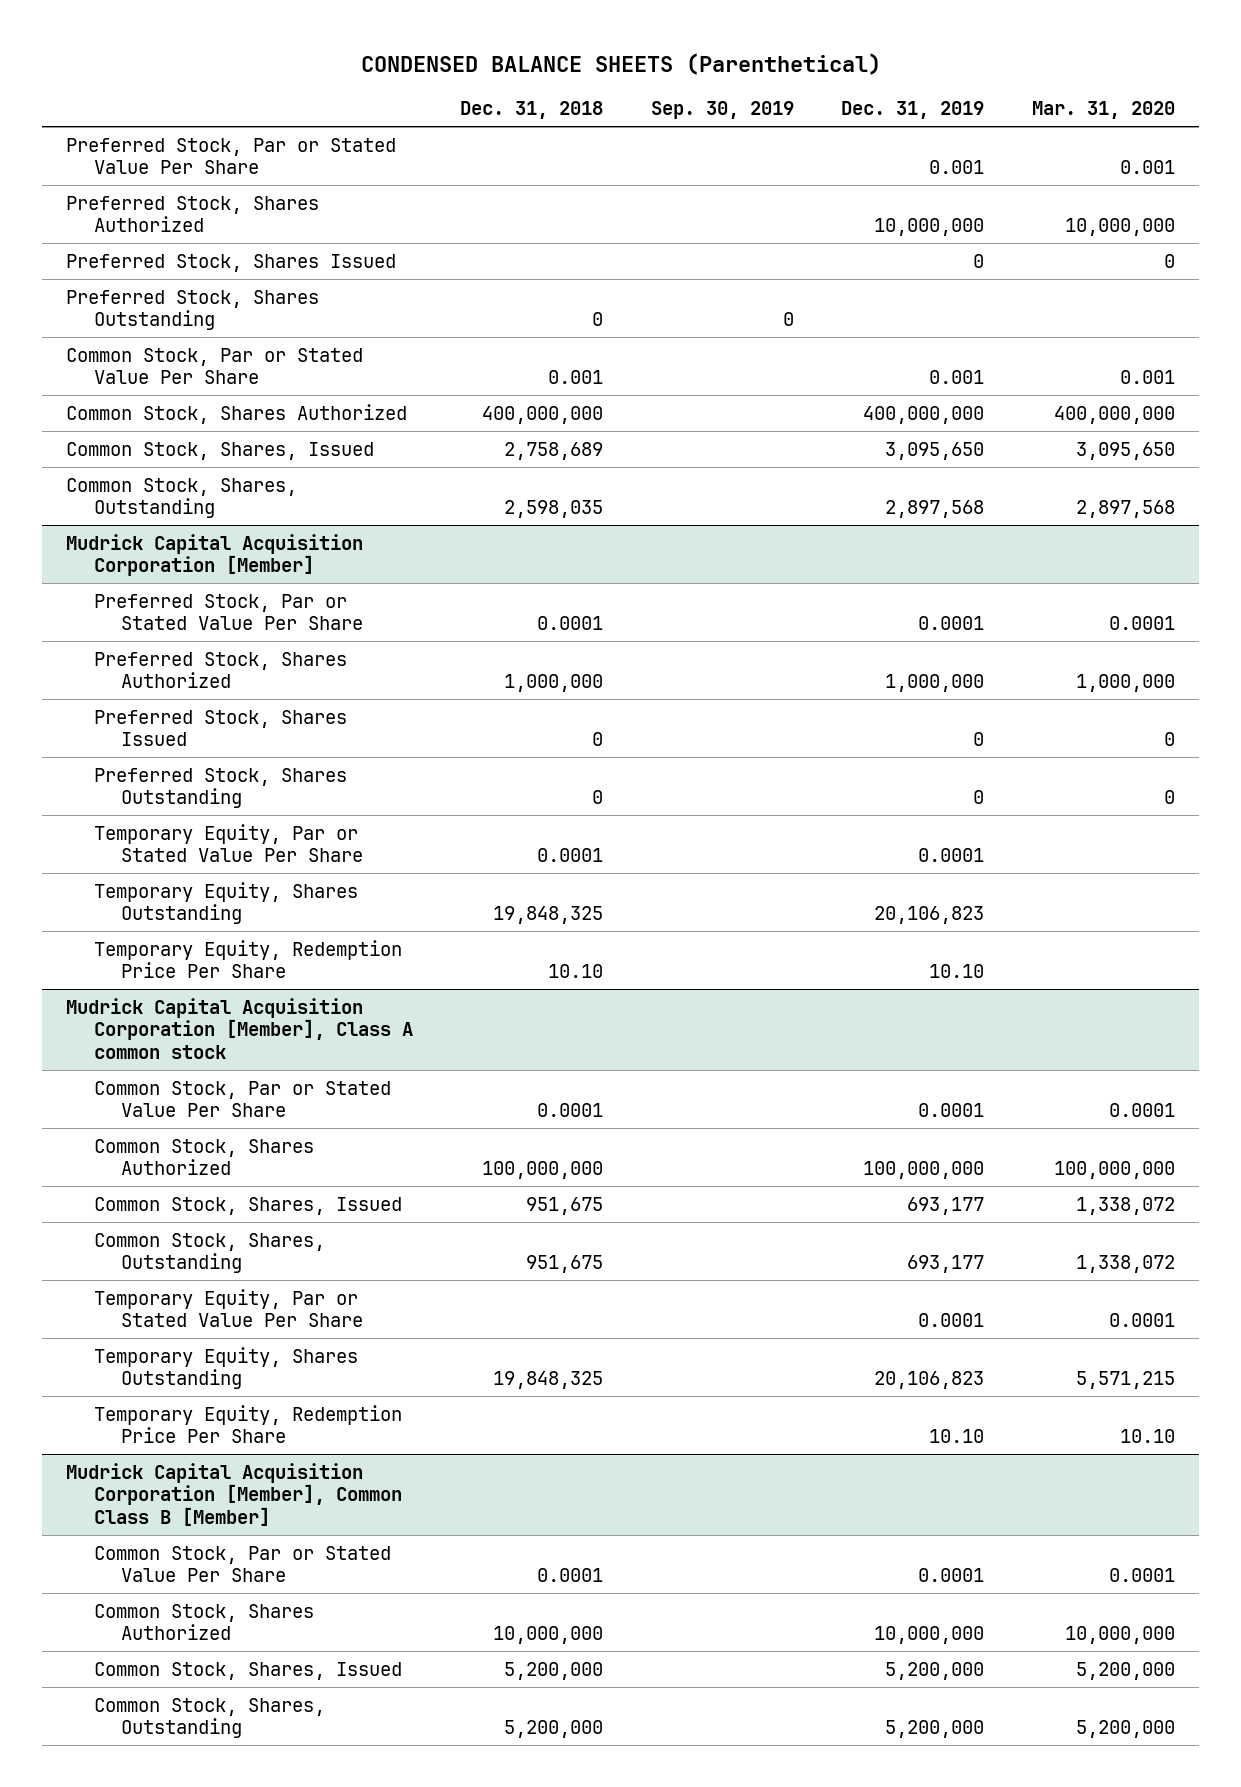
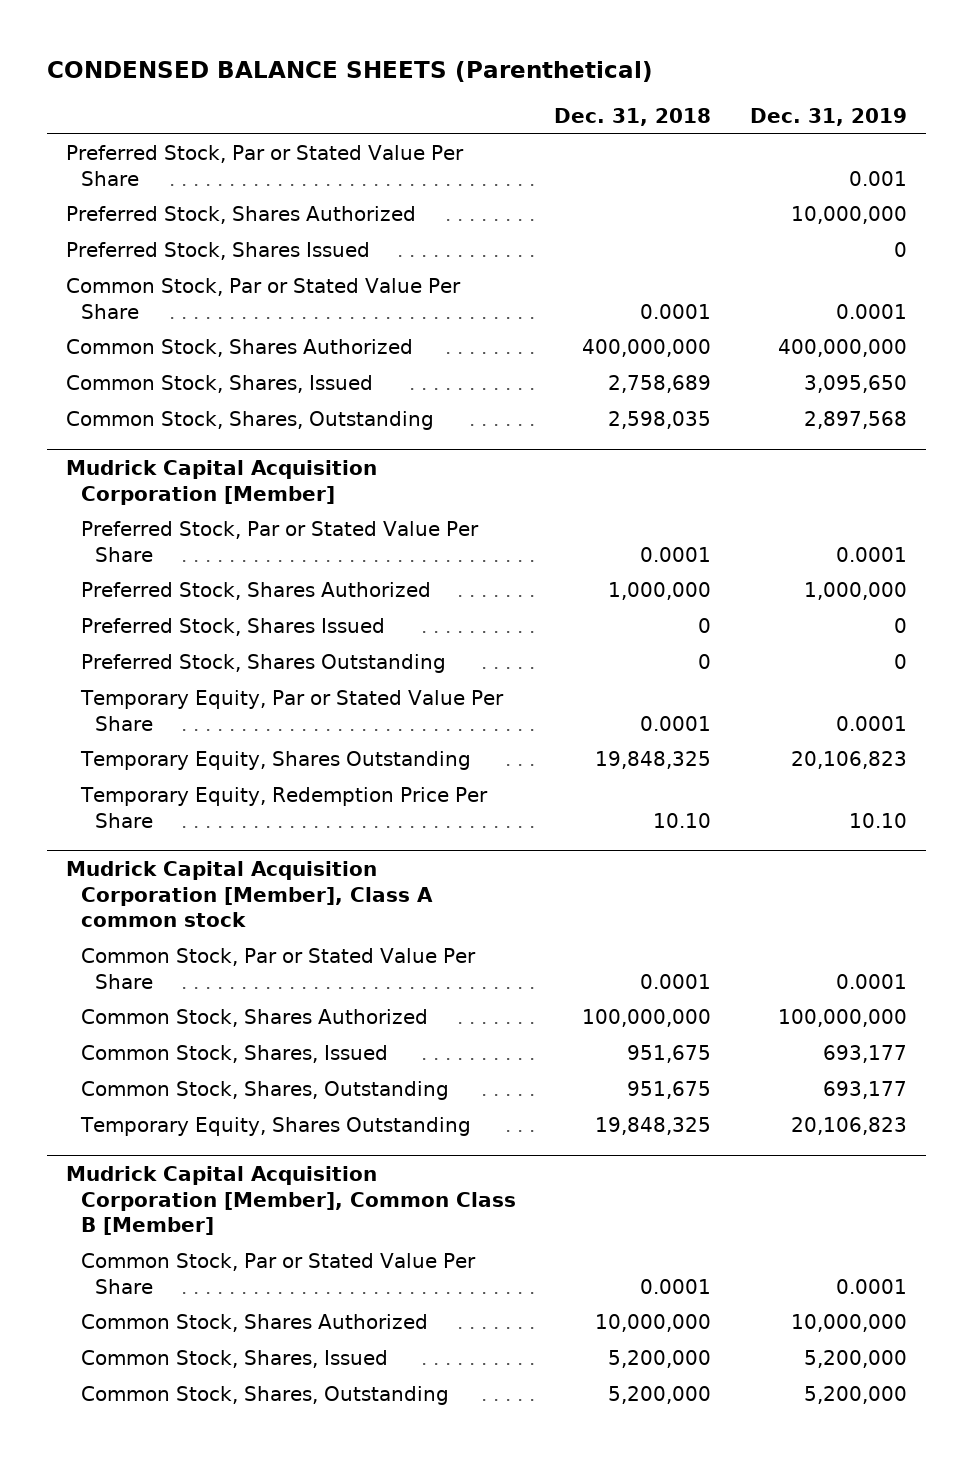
- | Dec. 31, 2018 | Sep. 30, 2019 | Dec. 31, 2019 | Mar. 31, 2020
+ | Dec. 31, 2018 | Dec. 31, 2019
- Preferred Stock, Shares Outstanding | 0 | 0 | |
- Common Stock, Par or Stated Value Per Share | 0.001 | | 0.001 | 0.001
+ Common Stock, Par or Stated Value Per Share | 0.0001 | 0.0001
@ Mudrick Capital Acquisition Corporation [Member], Class A common stock
- Temporary Equity, Par or Stated Value Per Share | | | 0.0001 | 0.0001
- Temporary Equity, Redemption Price Per Share | | | 10.10 | 10.10

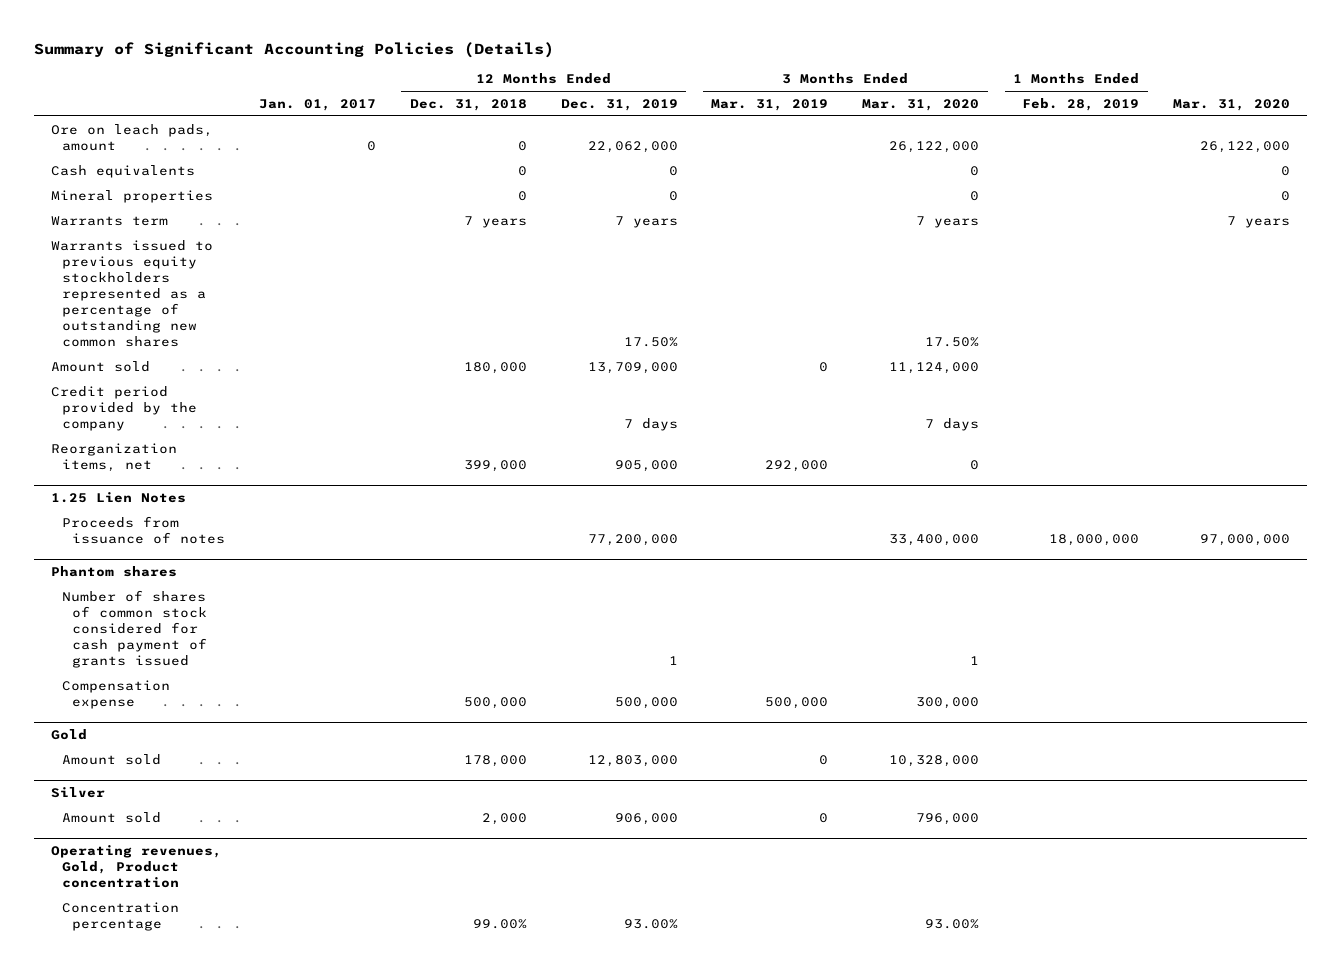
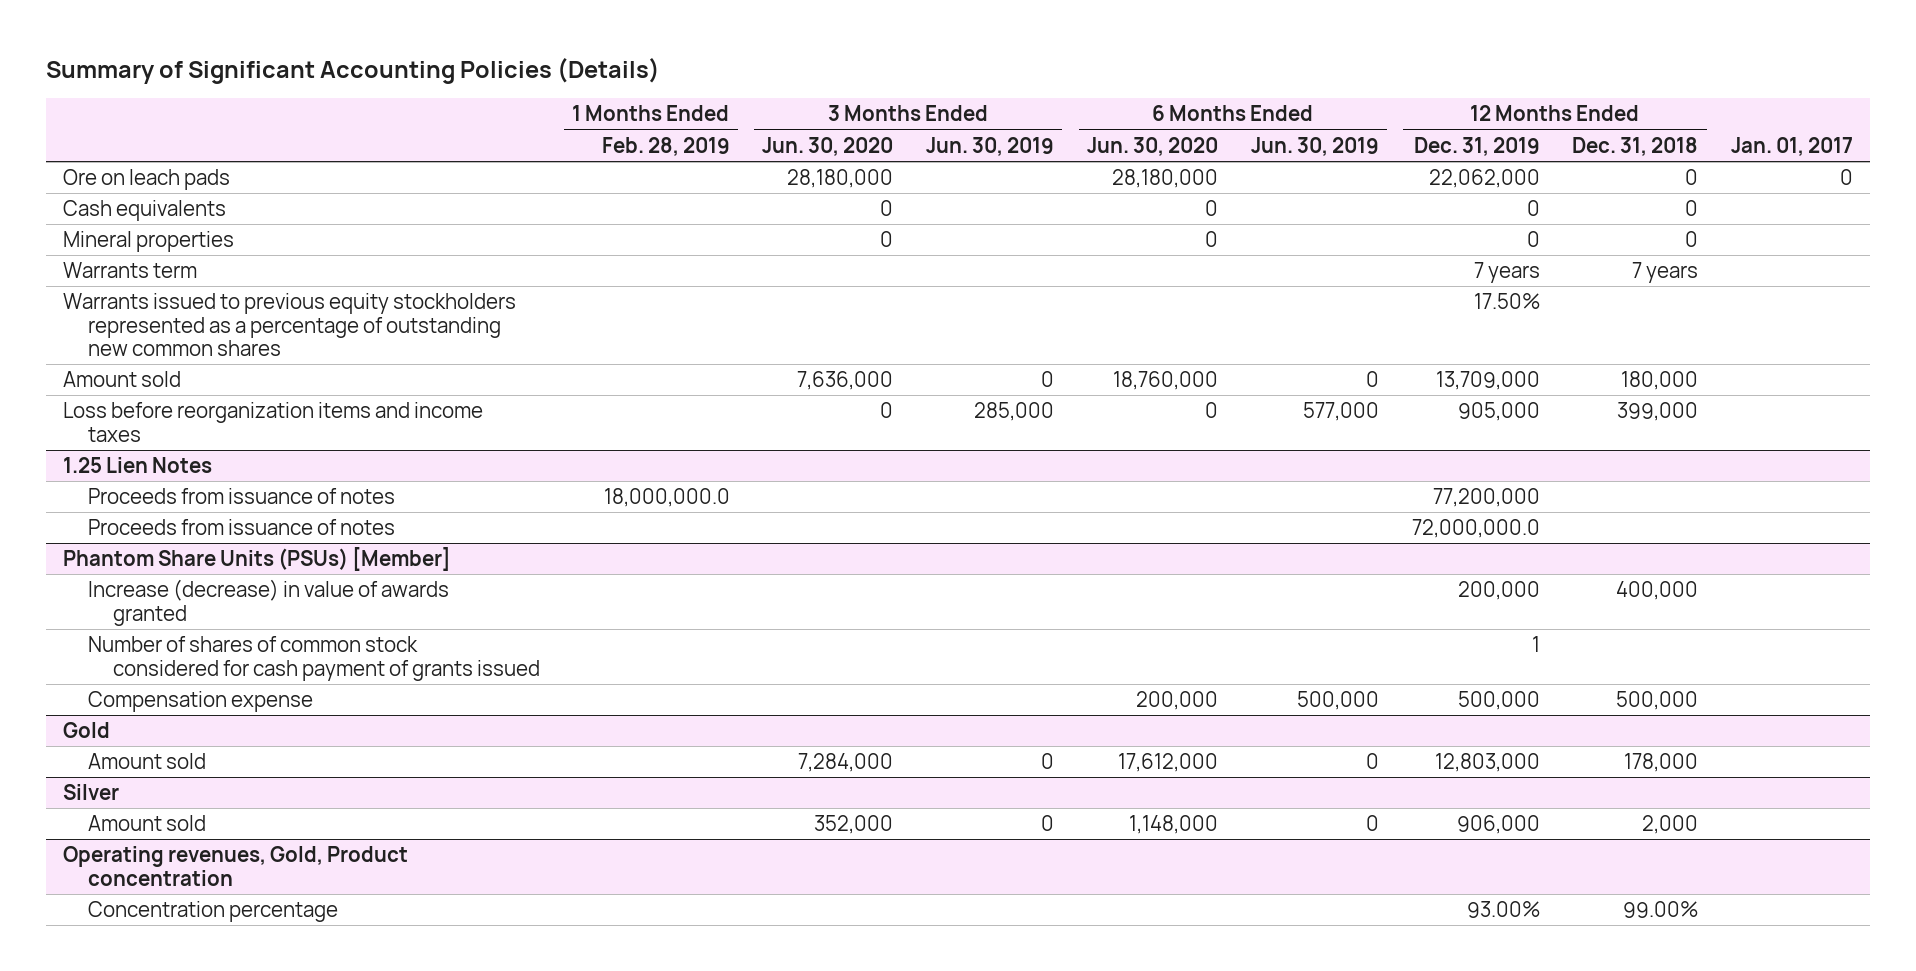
- | Jan. 01, 2017 | 12 Months Ended Dec. 31, 2018 | 12 Months Ended Dec. 31, 2019 | 3 Months Ended Mar. 31, 2019 | 3 Months Ended Mar. 31, 2020 | 1 Months Ended Feb. 28, 2019 | Mar. 31, 2020
+ | 1 Months Ended Feb. 28, 2019 | 3 Months Ended Jun. 30, 2020 | 3 Months Ended Jun. 30, 2019 | 6 Months Ended Jun. 30, 2020 | 6 Months Ended Jun. 30, 2019 | 12 Months Ended Dec. 31, 2019 | 12 Months Ended Dec. 31, 2018 | Jan. 01, 2017
- Ore on leach pads, amount | 0 | 0 | 22,062,000 | | 26,122,000 | | 26,122,000
+ Ore on leach pads | | 28,180,000 | | 28,180,000 | | 22,062,000 | 0 | 0
- Credit period provided by the company | | | 7 days | | 7 days | |
- Reorganization items, net | | 399,000 | 905,000 | 292,000 | 0 | |
+ Loss before reorganization items and income taxes | | 0 | 285,000 | 0 | 577,000 | 905,000 | 399,000 |
@ 1.25 Lien Notes
- Proceeds from issuance of notes | | | 77,200,000 | | 33,400,000 | 18,000,000 | 97,000,000
- Phantom shares
@ 1.25 Lien Notes
+ Proceeds from issuance of notes | 18,000,000.0 | | | | | 77,200,000 | |
+ Proceeds from issuance of notes | | | | | | 72,000,000.0 | |
+ Phantom Share Units (PSUs) [Member]
+ Increase (decrease) in value of awards granted | | | | | | 200,000 | 400,000 |

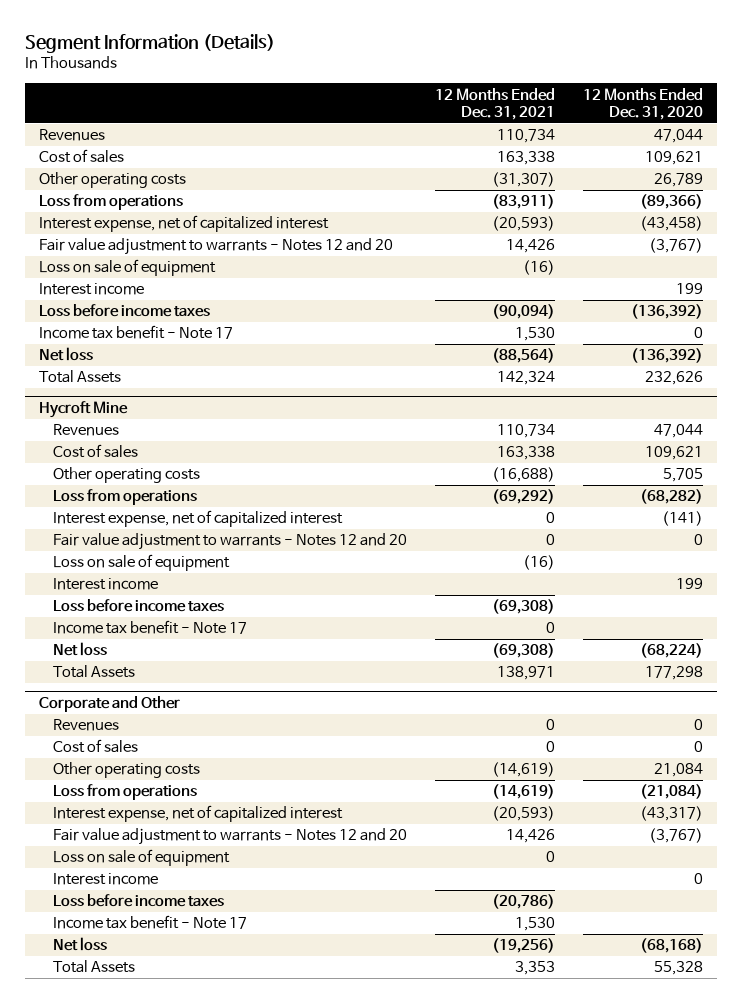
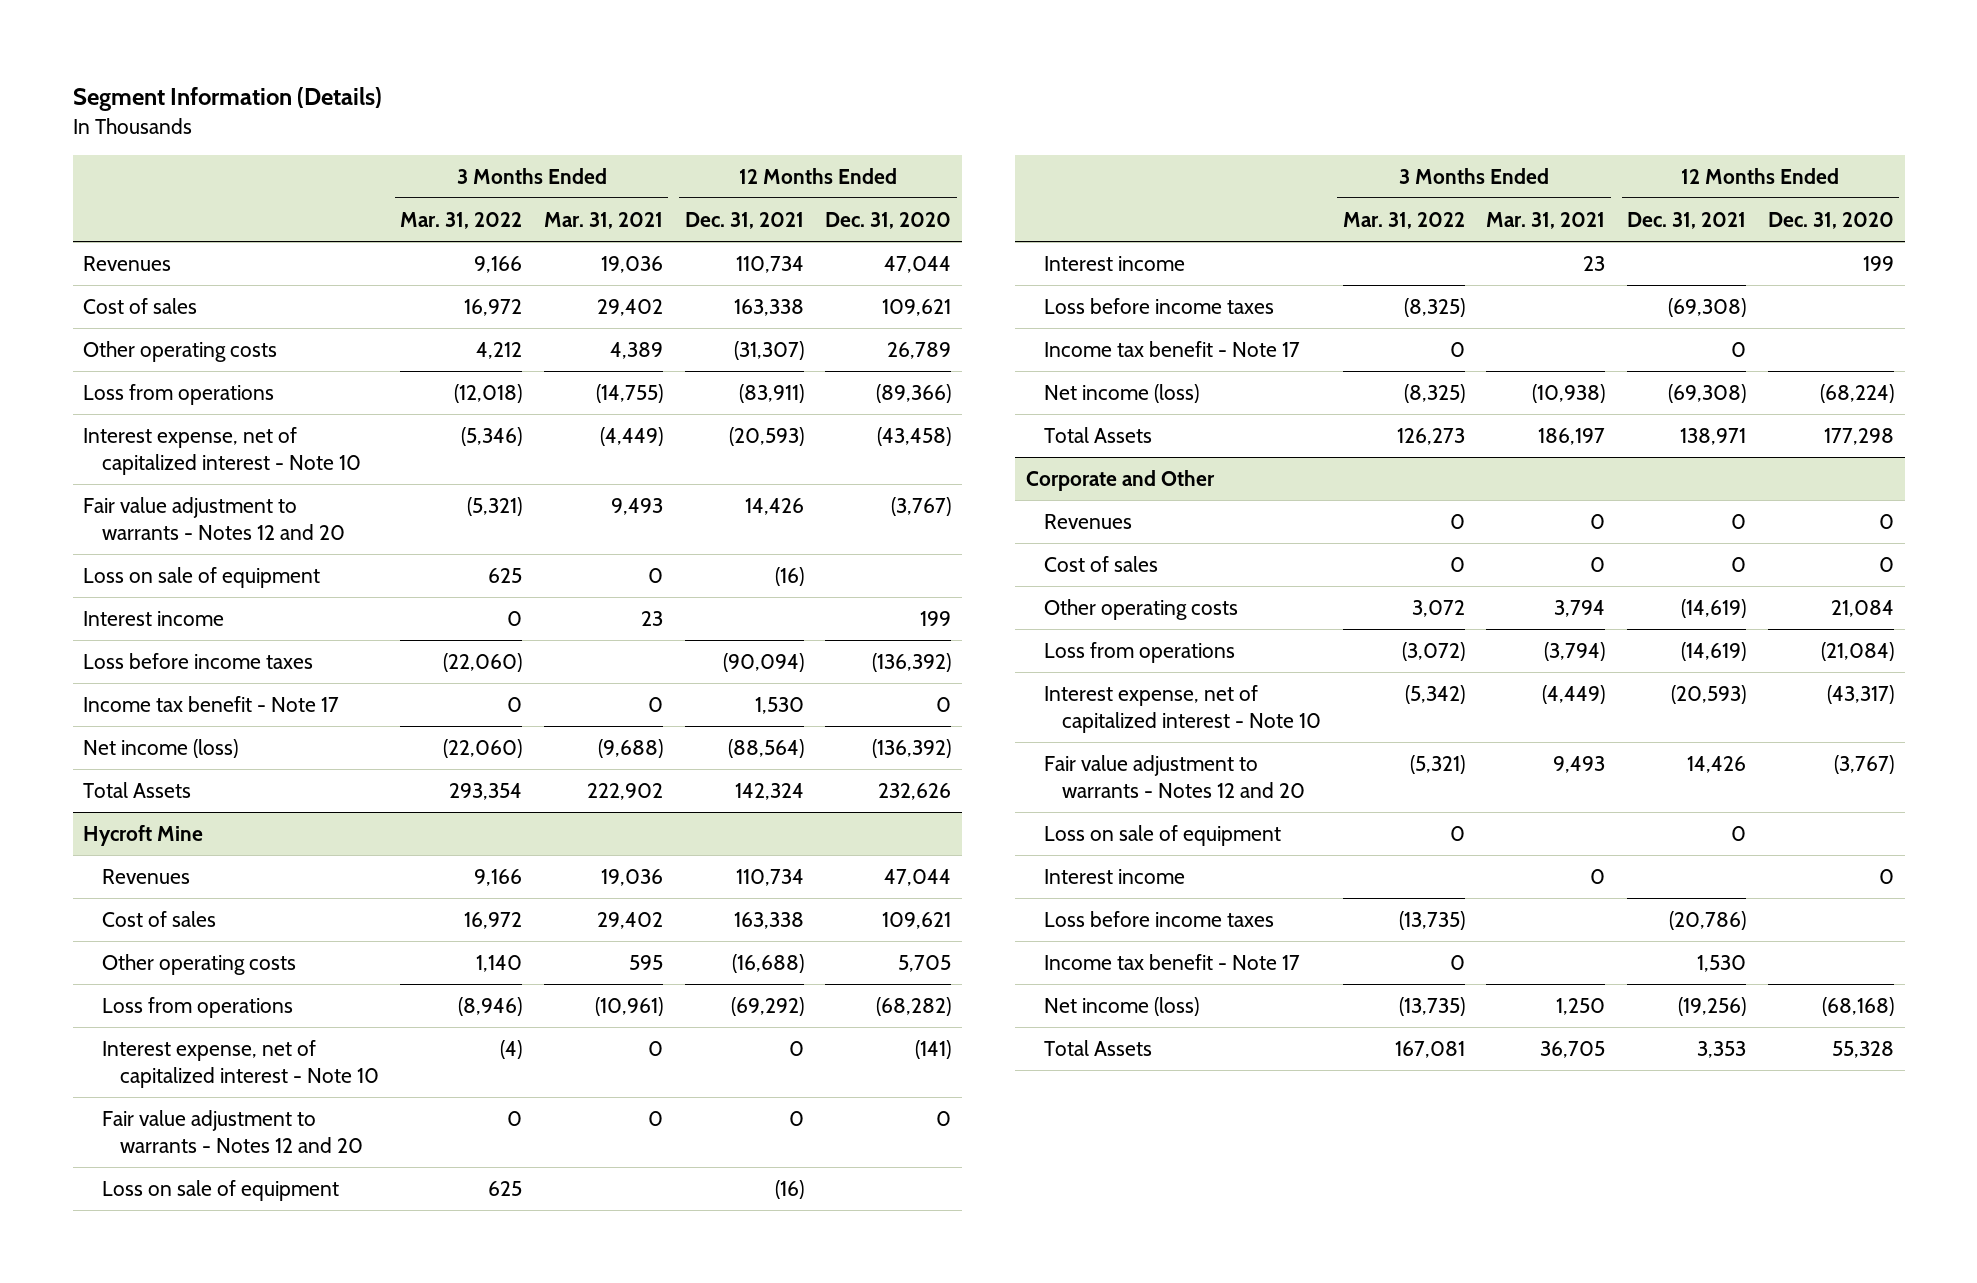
- | 12 Months Ended Dec. 31, 2021 | 12 Months Ended Dec. 31, 2020
+ | 3 Months Ended Mar. 31, 2022 | 3 Months Ended Mar. 31, 2021 | 12 Months Ended Dec. 31, 2021 | 12 Months Ended Dec. 31, 2020
- Interest expense, net of capitalized interest | (20,593) | (43,458)
+ Interest expense, net of capitalized interest - Note 10 | (5,346) | (4,449) | (20,593) | (43,458)
- Net loss | (88,564) | (136,392)
+ Net income (loss) | (22,060) | (9,688) | (88,564) | (136,392)
@ Hycroft Mine
- Interest expense, net of capitalized interest | 0 | (141)
+ Interest expense, net of capitalized interest - Note 10 | (4) | 0 | 0 | (141)
- Net loss | (69,308) | (68,224)
+ Net income (loss) | (8,325) | (10,938) | (69,308) | (68,224)
@ Corporate and Other
- Interest expense, net of capitalized interest | (20,593) | (43,317)
+ Interest expense, net of capitalized interest - Note 10 | (5,342) | (4,449) | (20,593) | (43,317)
- Net loss | (19,256) | (68,168)
+ Net income (loss) | (13,735) | 1,250 | (19,256) | (68,168)

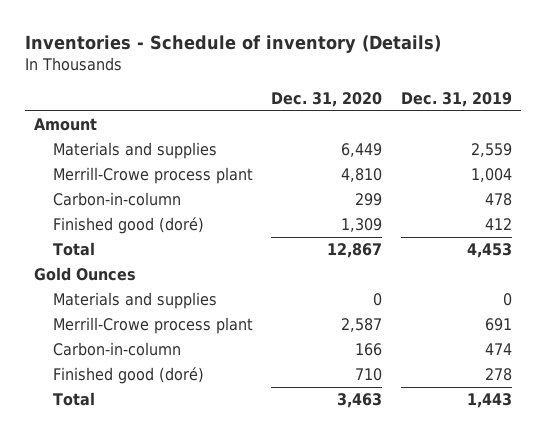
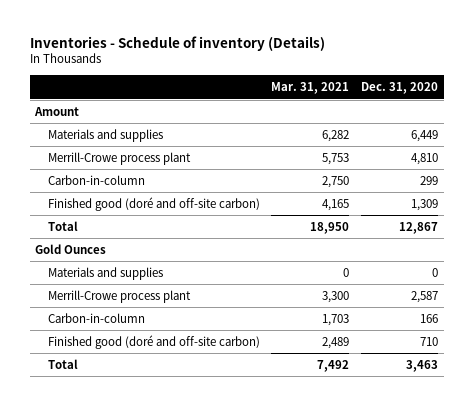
- | Dec. 31, 2020 | Dec. 31, 2019
+ | Mar. 31, 2021 | Dec. 31, 2020
- Finished good (doré) | 1,309 | 412
+ Finished good (doré and off-site carbon) | 4,165 | 1,309
- Finished good (doré) | 710 | 278
+ Finished good (doré and off-site carbon) | 2,489 | 710

